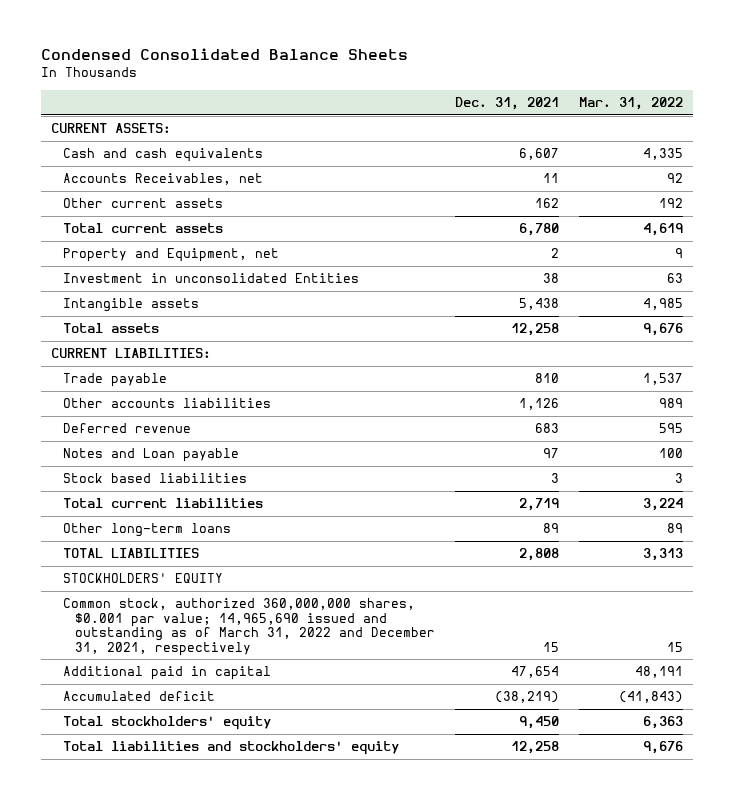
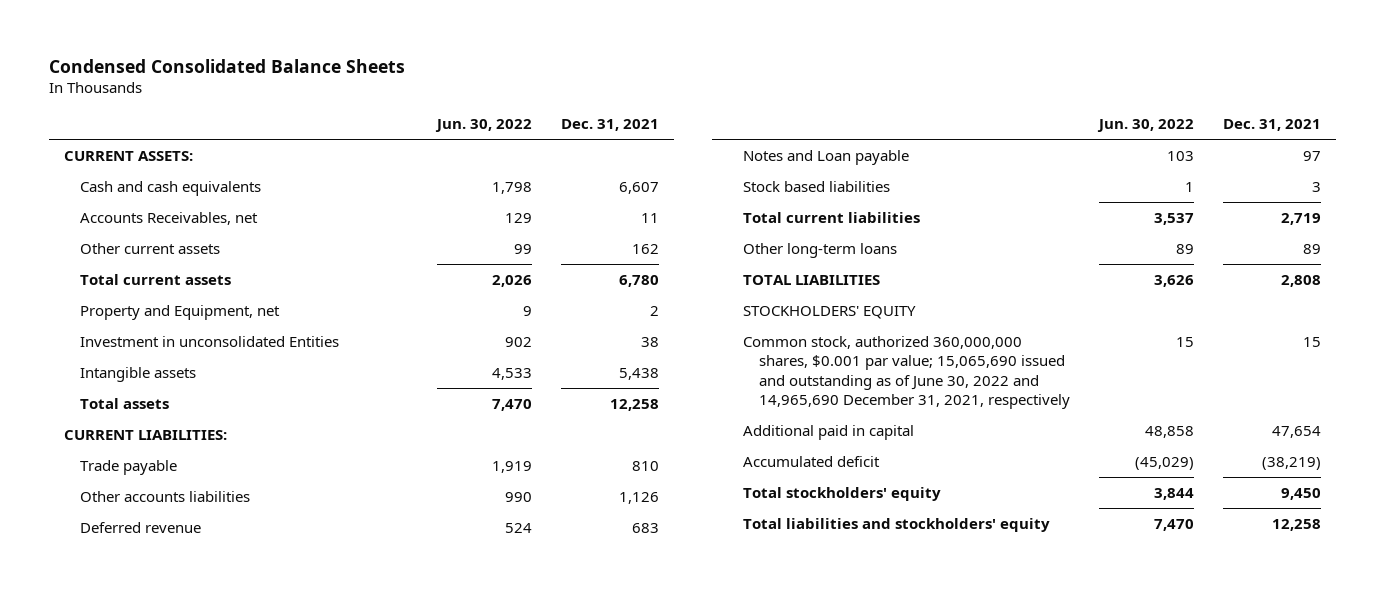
- | Dec. 31, 2021 | Mar. 31, 2022
+ | Jun. 30, 2022 | Dec. 31, 2021
- Common stock, authorized 360,000,000 shares, $0.001 par value; 14,965,690 issued and outstanding as of March 31, 2022 and December 31, 2021, respectively | 15 | 15
+ Common stock, authorized 360,000,000 shares, $0.001 par value; 15,065,690 issued and outstanding as of June 30, 2022 and 14,965,690 December 31, 2021, respectively | 15 | 15

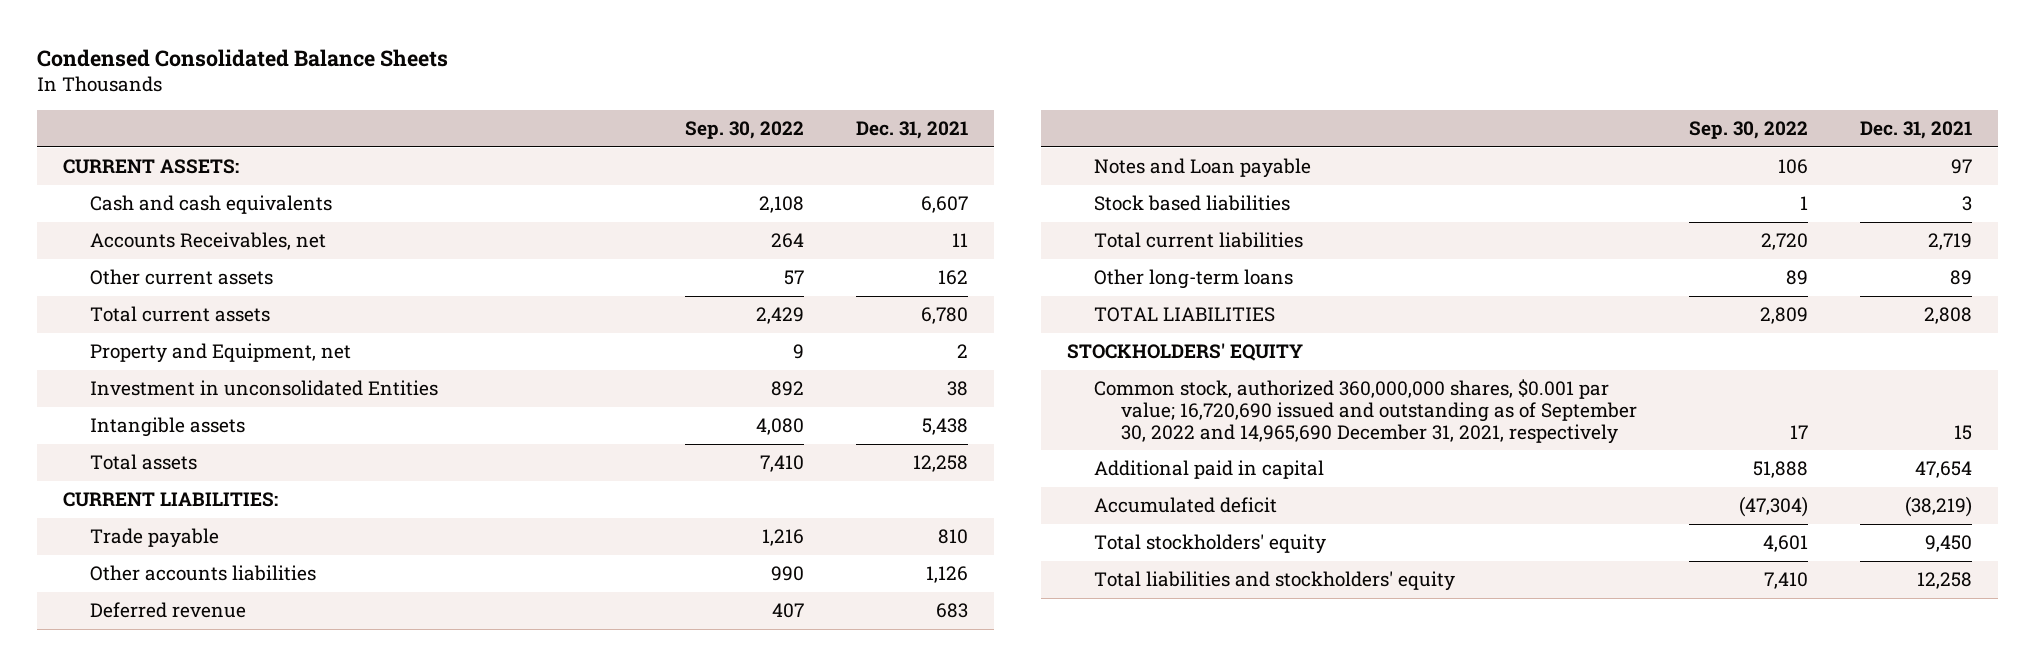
- | Jun. 30, 2022 | Dec. 31, 2021
+ | Sep. 30, 2022 | Dec. 31, 2021
- Common stock, authorized 360,000,000 shares, $0.001 par value; 15,065,690 issued and outstanding as of June 30, 2022 and 14,965,690 December 31, 2021, respectively | 15 | 15
+ Common stock, authorized 360,000,000 shares, $0.001 par value; 16,720,690 issued and outstanding as of September 30, 2022 and 14,965,690 December 31, 2021, respectively | 17 | 15

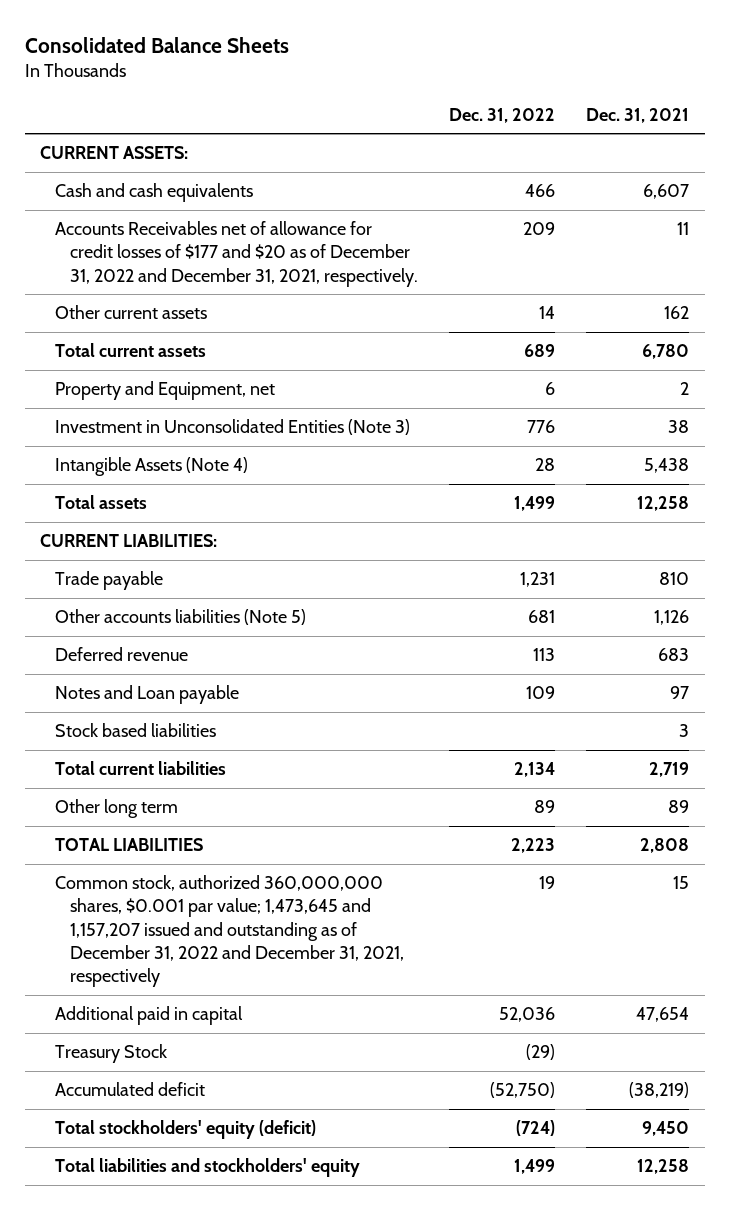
- Condensed Consolidated Balance Sheets
+ Consolidated Balance Sheets
- | Sep. 30, 2022 | Dec. 31, 2021
+ | Dec. 31, 2022 | Dec. 31, 2021
- Accounts Receivables, net | 264 | 11
+ Accounts Receivables net of allowance for credit losses of $177 and $20 as of December 31, 2022 and December 31, 2021, respectively. | 209 | 11
- Investment in unconsolidated Entities | 892 | 38
- Intangible assets | 4,080 | 5,438
+ Investment in Unconsolidated Entities (Note 3) | 776 | 38
+ Intangible Assets (Note 4) | 28 | 5,438
- Other accounts liabilities | 990 | 1,126
+ Other accounts liabilities (Note 5) | 681 | 1,126
- Other long-term loans | 89 | 89
+ Other long term | 89 | 89
- STOCKHOLDERS' EQUITY
- Common stock, authorized 360,000,000 shares, $0.001 par value; 16,720,690 issued and outstanding as of September 30, 2022 and 14,965,690 December 31, 2021, respectively | 17 | 15
+ Common stock, authorized 360,000,000 shares, $0.001 par value; 1,473,645 and 1,157,207 issued and outstanding as of December 31, 2022 and December 31, 2021, respectively | 19 | 15
+ Treasury Stock | (29) |
- Total stockholders' equity | 4,601 | 9,450
+ Total stockholders' equity (deficit) | (724) | 9,450

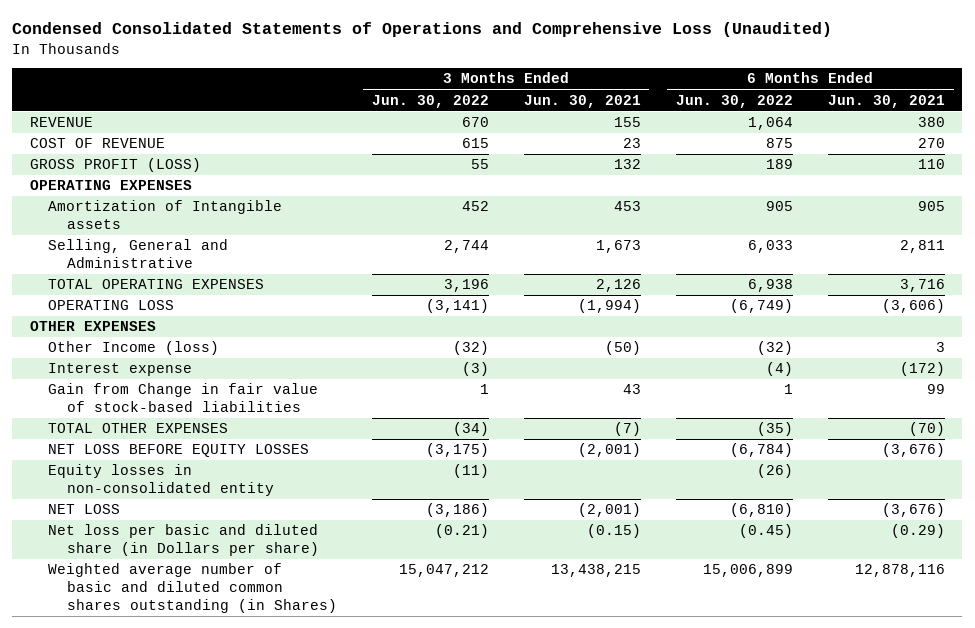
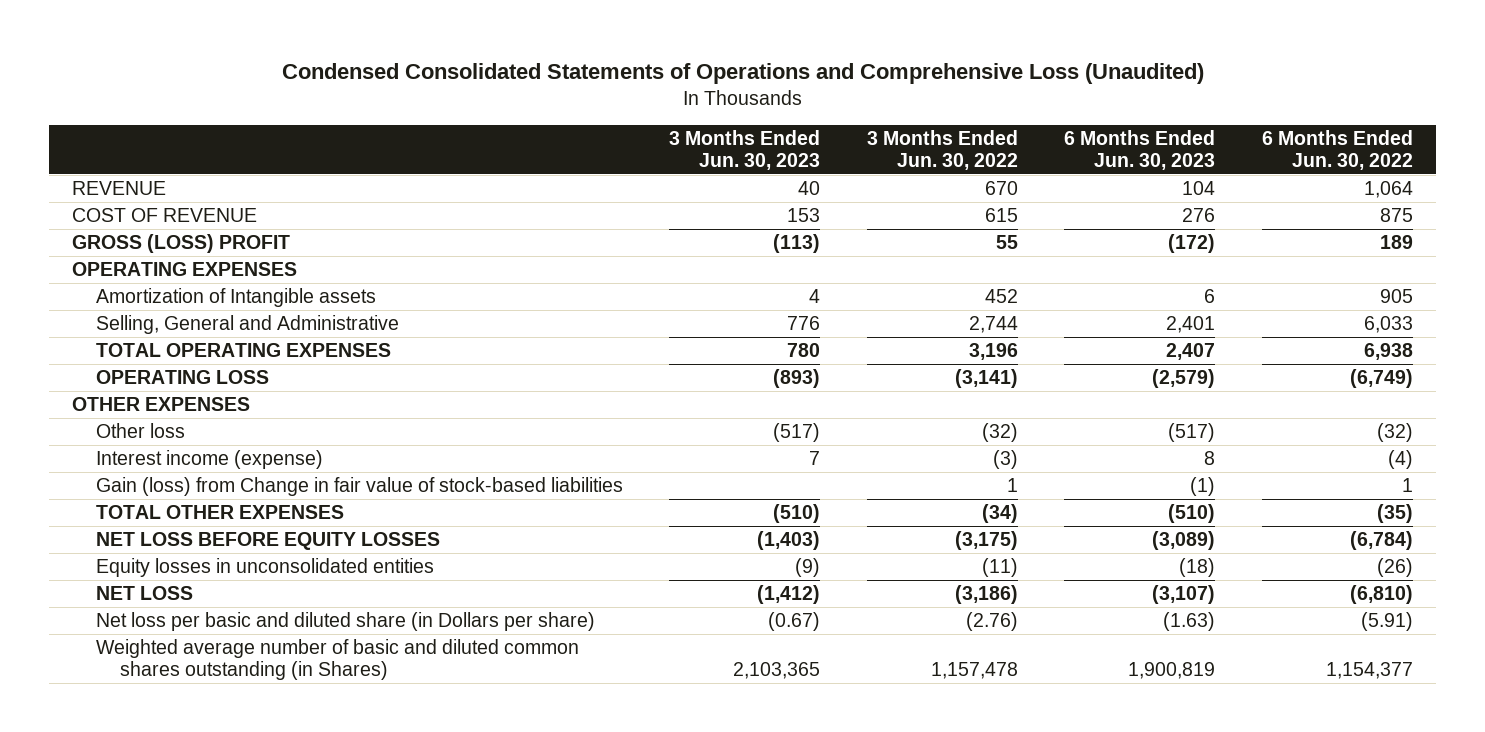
- | 3 Months Ended Jun. 30, 2022 | 3 Months Ended Jun. 30, 2021 | 6 Months Ended Jun. 30, 2022 | 6 Months Ended Jun. 30, 2021
+ | 3 Months Ended Jun. 30, 2023 | 3 Months Ended Jun. 30, 2022 | 6 Months Ended Jun. 30, 2023 | 6 Months Ended Jun. 30, 2022
- GROSS PROFIT (LOSS) | 55 | 132 | 189 | 110
+ GROSS (LOSS) PROFIT | (113) | 55 | (172) | 189
- Other Income (loss) | (32) | (50) | (32) | 3
- Interest expense | (3) | | (4) | (172)
- Gain from Change in fair value of stock-based liabilities | 1 | 43 | 1 | 99
+ Other loss | (517) | (32) | (517) | (32)
+ Interest income (expense) | 7 | (3) | 8 | (4)
+ Gain (loss) from Change in fair value of stock-based liabilities | | 1 | (1) | 1
- Equity losses in non-consolidated entity | (11) | | (26) |
+ Equity losses in unconsolidated entities | (9) | (11) | (18) | (26)
- Net loss per basic and diluted share (in Dollars per share) | (0.21) | (0.15) | (0.45) | (0.29)
- Weighted average number of basic and diluted common shares outstanding (in Shares) | 15,047,212 | 13,438,215 | 15,006,899 | 12,878,116
+ Net loss per basic and diluted share (in Dollars per share) | (0.67) | (2.76) | (1.63) | (5.91)
+ Weighted average number of basic and diluted common shares outstanding (in Shares) | 2,103,365 | 1,157,478 | 1,900,819 | 1,154,377

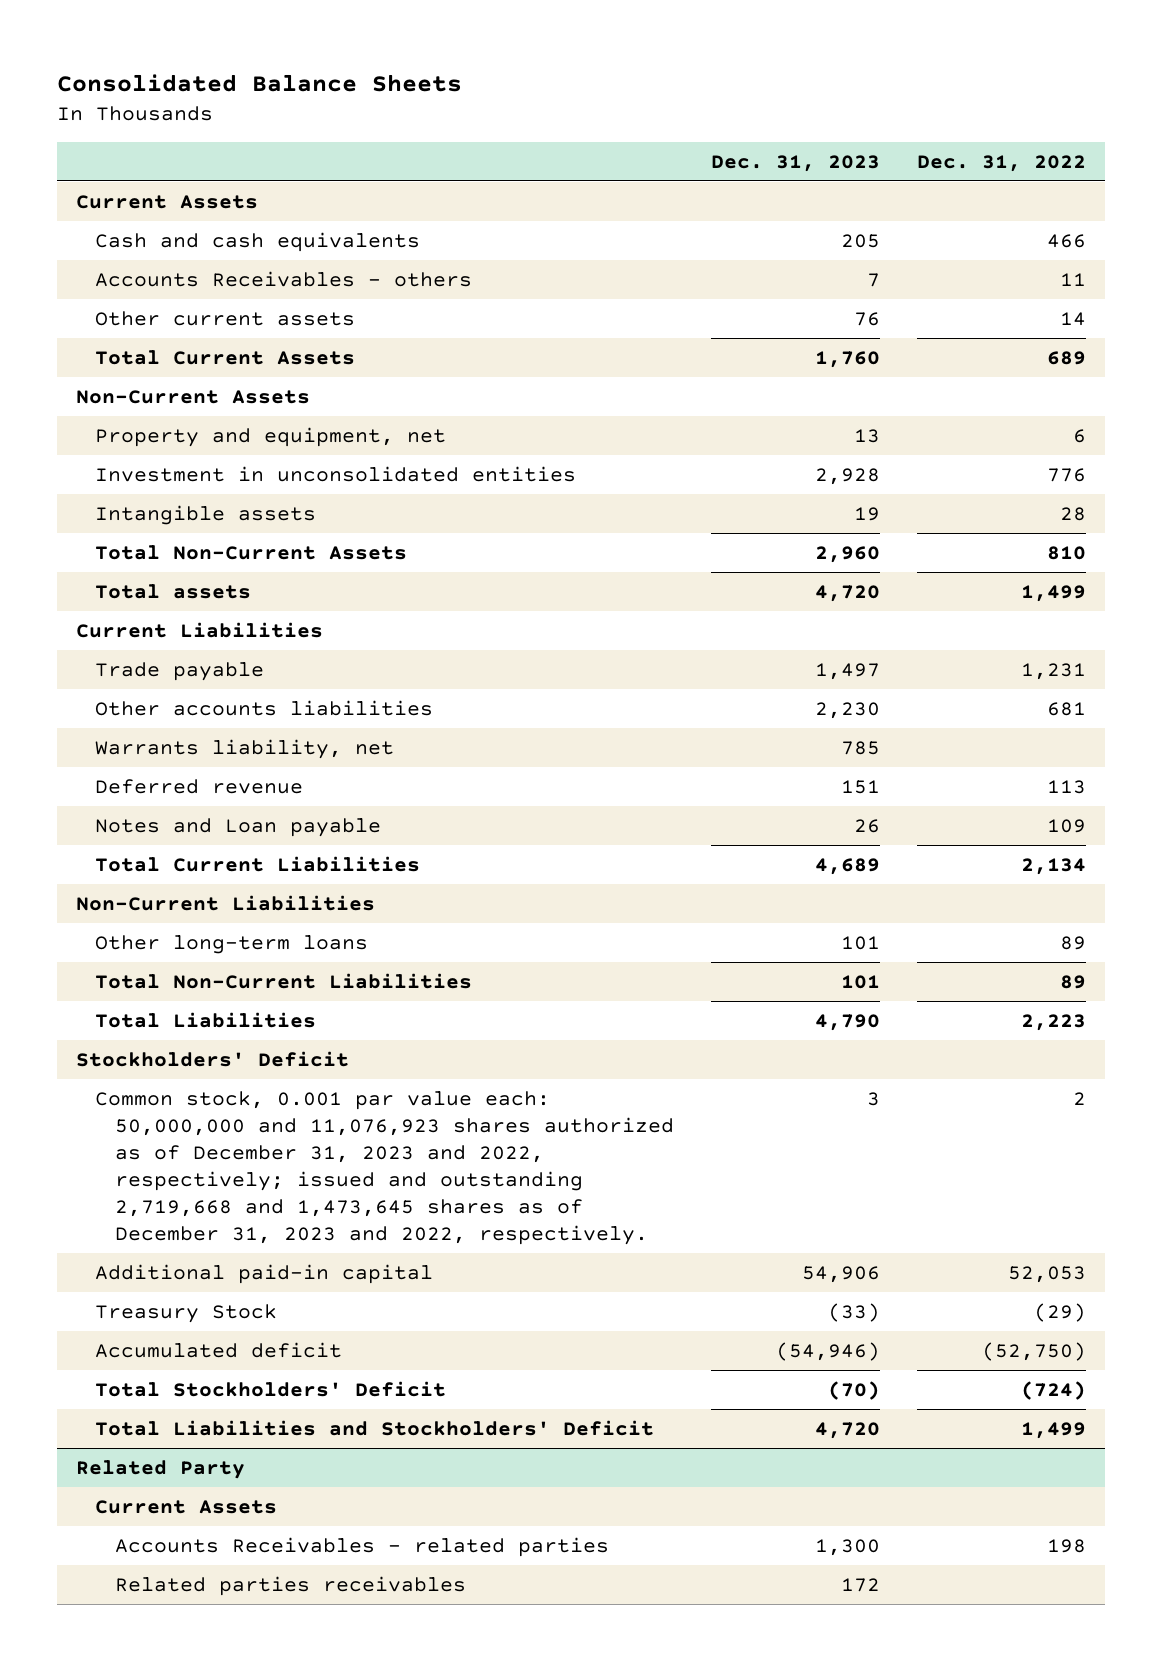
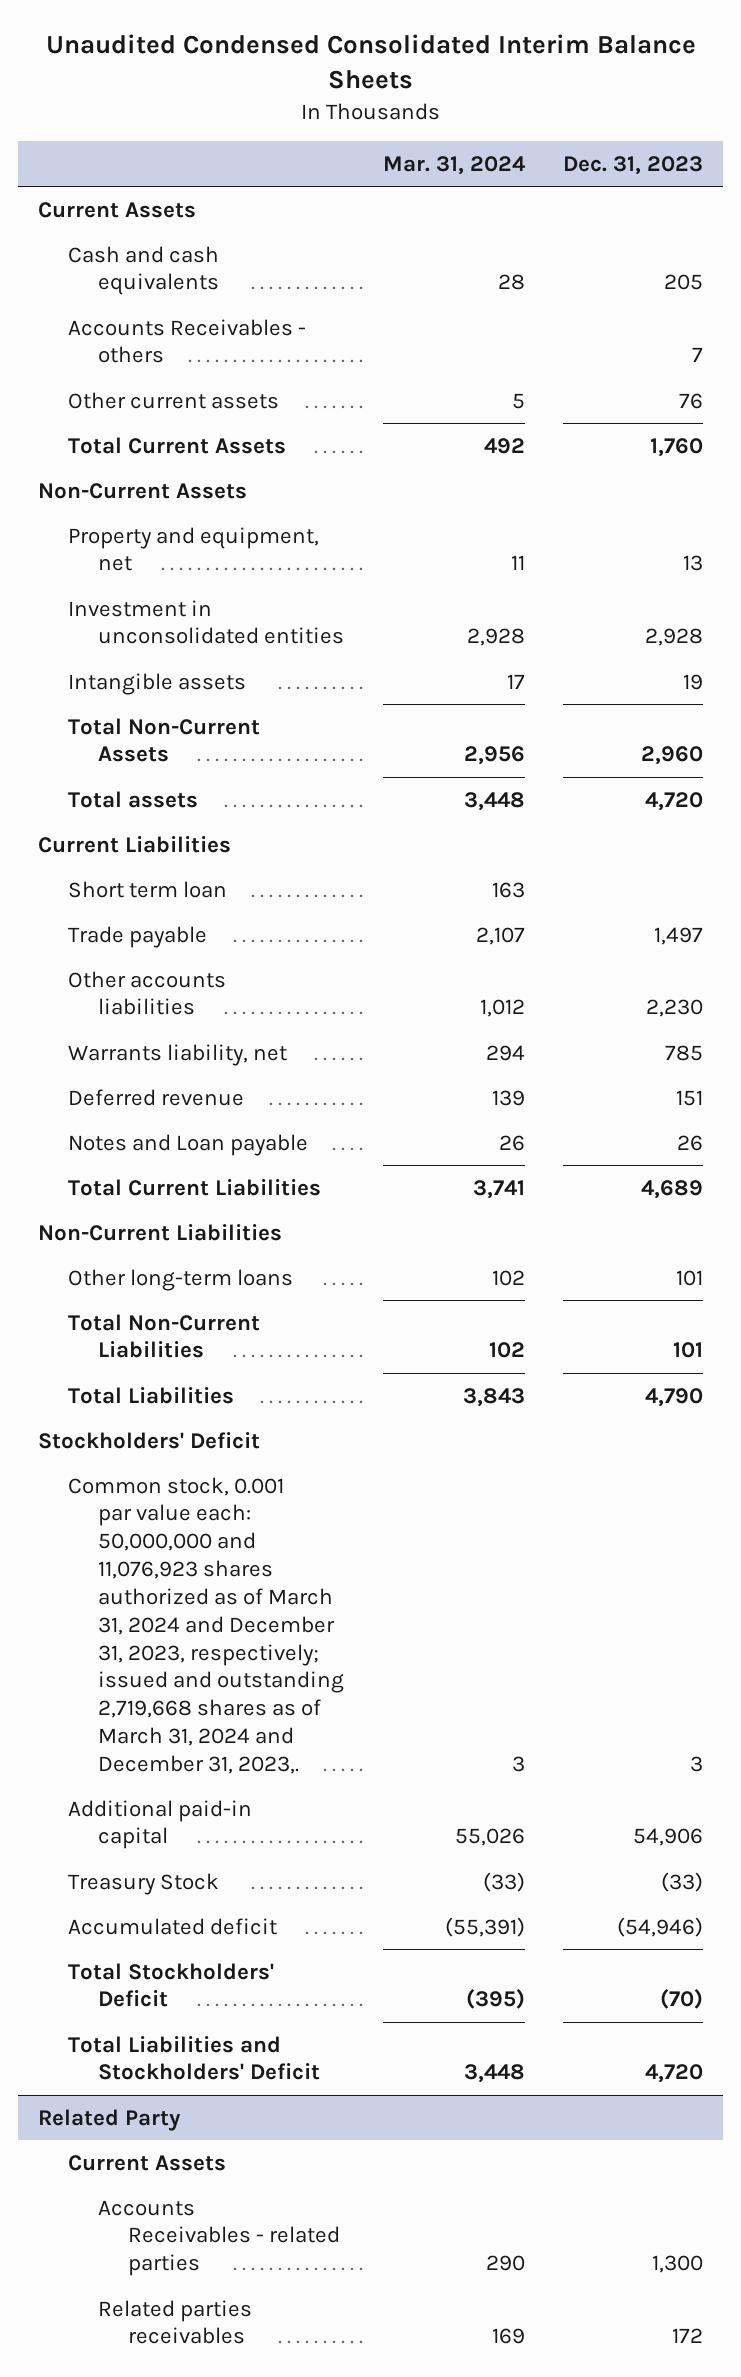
- Consolidated Balance Sheets
+ Unaudited Condensed Consolidated Interim Balance Sheets
- | Dec. 31, 2023 | Dec. 31, 2022
+ | Mar. 31, 2024 | Dec. 31, 2023
+ Short term loan | 163 |
- Common stock, 0.001 par value each: 50,000,000 and 11,076,923 shares authorized as of December 31, 2023 and 2022, respectively; issued and outstanding 2,719,668 and 1,473,645 shares as of December 31, 2023 and 2022, respectively. | 3 | 2
+ Common stock, 0.001 par value each: 50,000,000 and 11,076,923 shares authorized as of March 31, 2024 and December 31, 2023, respectively; issued and outstanding 2,719,668 shares as of March 31, 2024 and December 31, 2023,. | 3 | 3

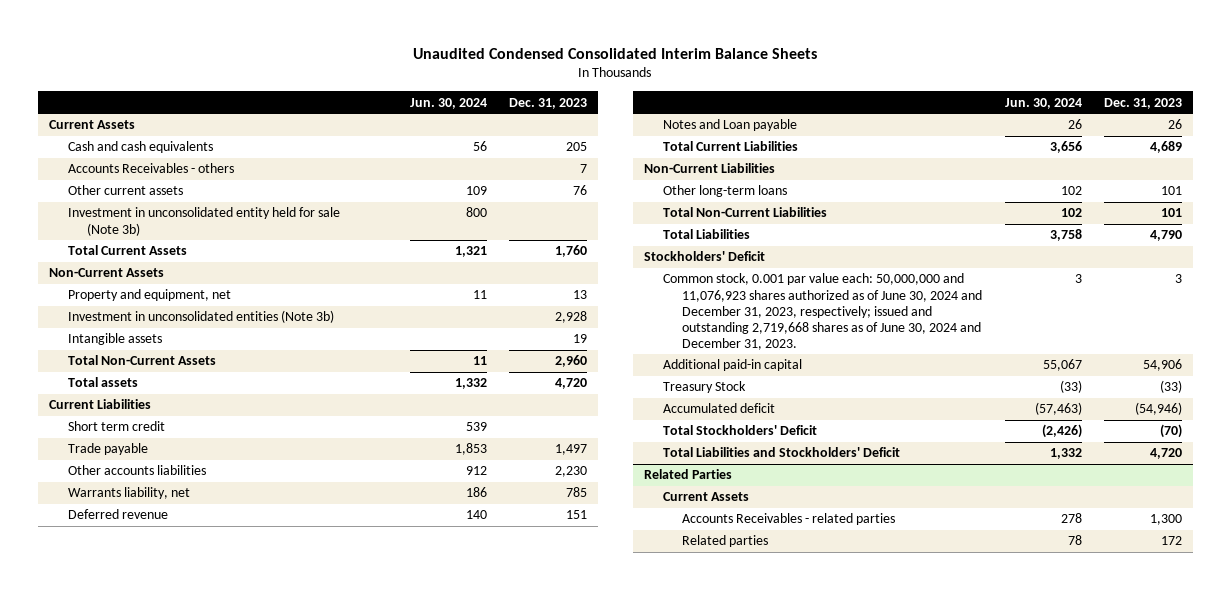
- | Mar. 31, 2024 | Dec. 31, 2023
+ | Jun. 30, 2024 | Dec. 31, 2023
+ Investment in unconsolidated entity held for sale (Note 3b) | 800 |
- Investment in unconsolidated entities | 2,928 | 2,928
+ Investment in unconsolidated entities (Note 3b) | | 2,928
- Short term loan | 163 |
+ Short term credit | 539 |
- Common stock, 0.001 par value each: 50,000,000 and 11,076,923 shares authorized as of March 31, 2024 and December 31, 2023, respectively; issued and outstanding 2,719,668 shares as of March 31, 2024 and December 31, 2023,. | 3 | 3
+ Common stock, 0.001 par value each: 50,000,000 and 11,076,923 shares authorized as of June 30, 2024 and December 31, 2023, respectively; issued and outstanding 2,719,668 shares as of June 30, 2024 and December 31, 2023. | 3 | 3
- Related Party
+ Related Parties
- Related parties receivables | 169 | 172
+ Related parties | 78 | 172

